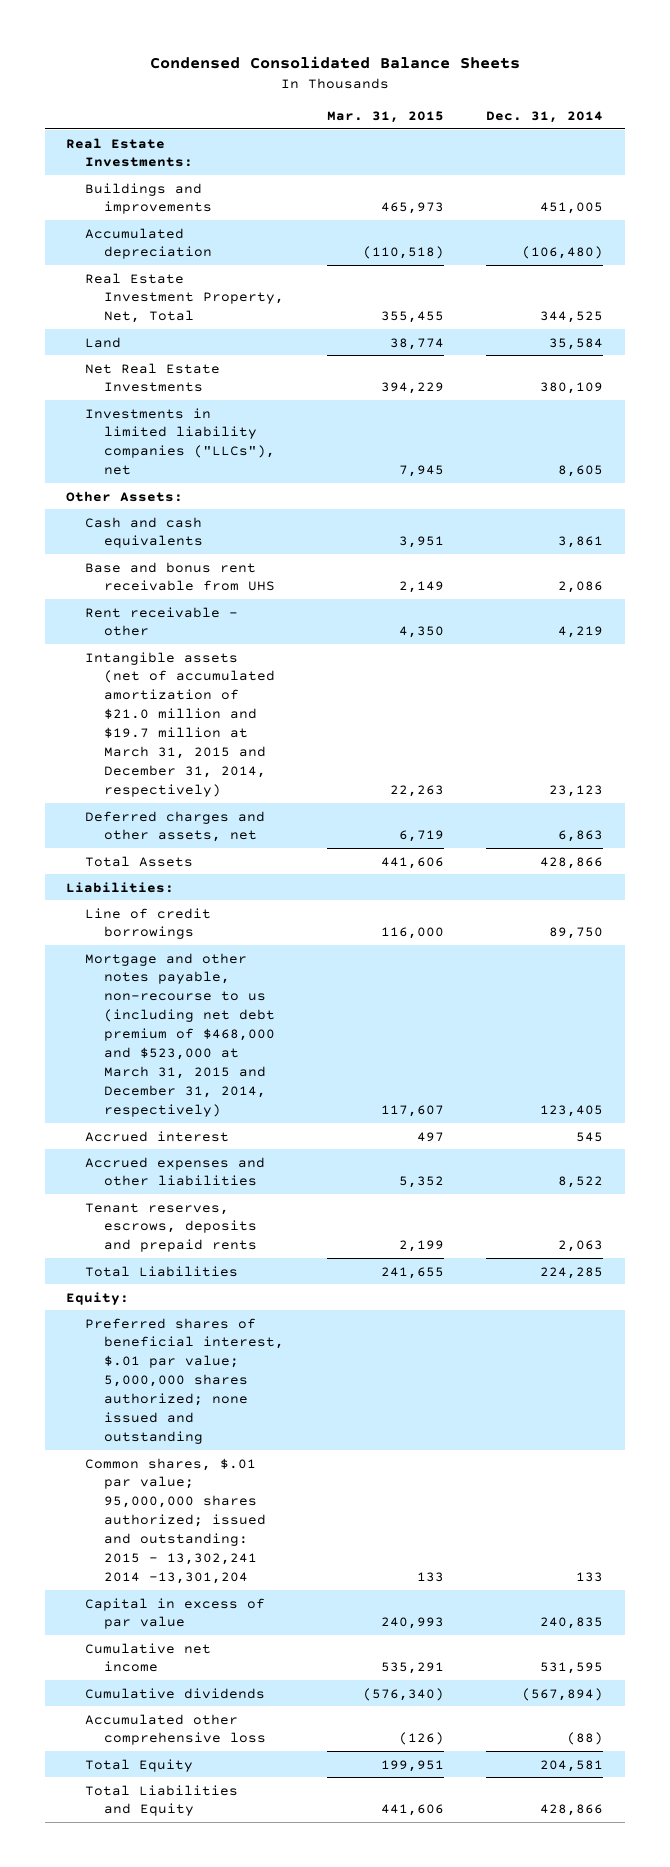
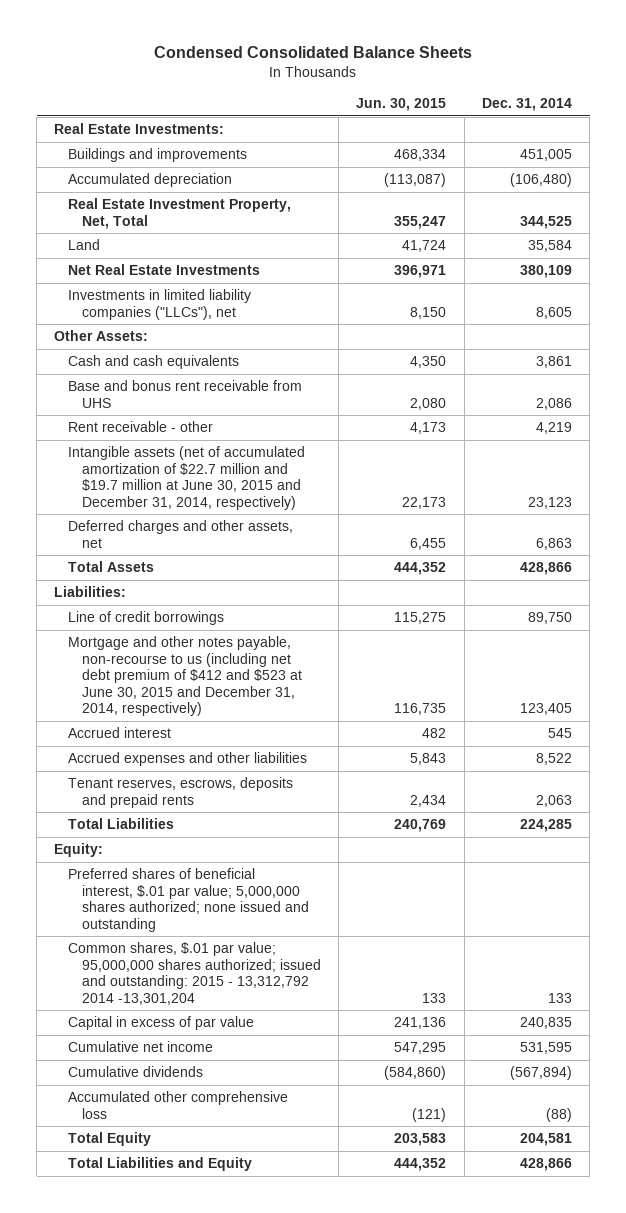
- | Mar. 31, 2015 | Dec. 31, 2014
+ | Jun. 30, 2015 | Dec. 31, 2014
- Intangible assets (net of accumulated amortization of $21.0 million and $19.7 million at March 31, 2015 and December 31, 2014, respectively) | 22,263 | 23,123
+ Intangible assets (net of accumulated amortization of $22.7 million and $19.7 million at June 30, 2015 and December 31, 2014, respectively) | 22,173 | 23,123
- Mortgage and other notes payable, non-recourse to us (including net debt premium of $468,000 and $523,000 at March 31, 2015 and December 31, 2014, respectively) | 117,607 | 123,405
+ Mortgage and other notes payable, non-recourse to us (including net debt premium of $412 and $523 at June 30, 2015 and December 31, 2014, respectively) | 116,735 | 123,405
- Common shares, $.01 par value; 95,000,000 shares authorized; issued and outstanding: 2015 - 13,302,241 2014 -13,301,204 | 133 | 133
+ Common shares, $.01 par value; 95,000,000 shares authorized; issued and outstanding: 2015 - 13,312,792 2014 -13,301,204 | 133 | 133

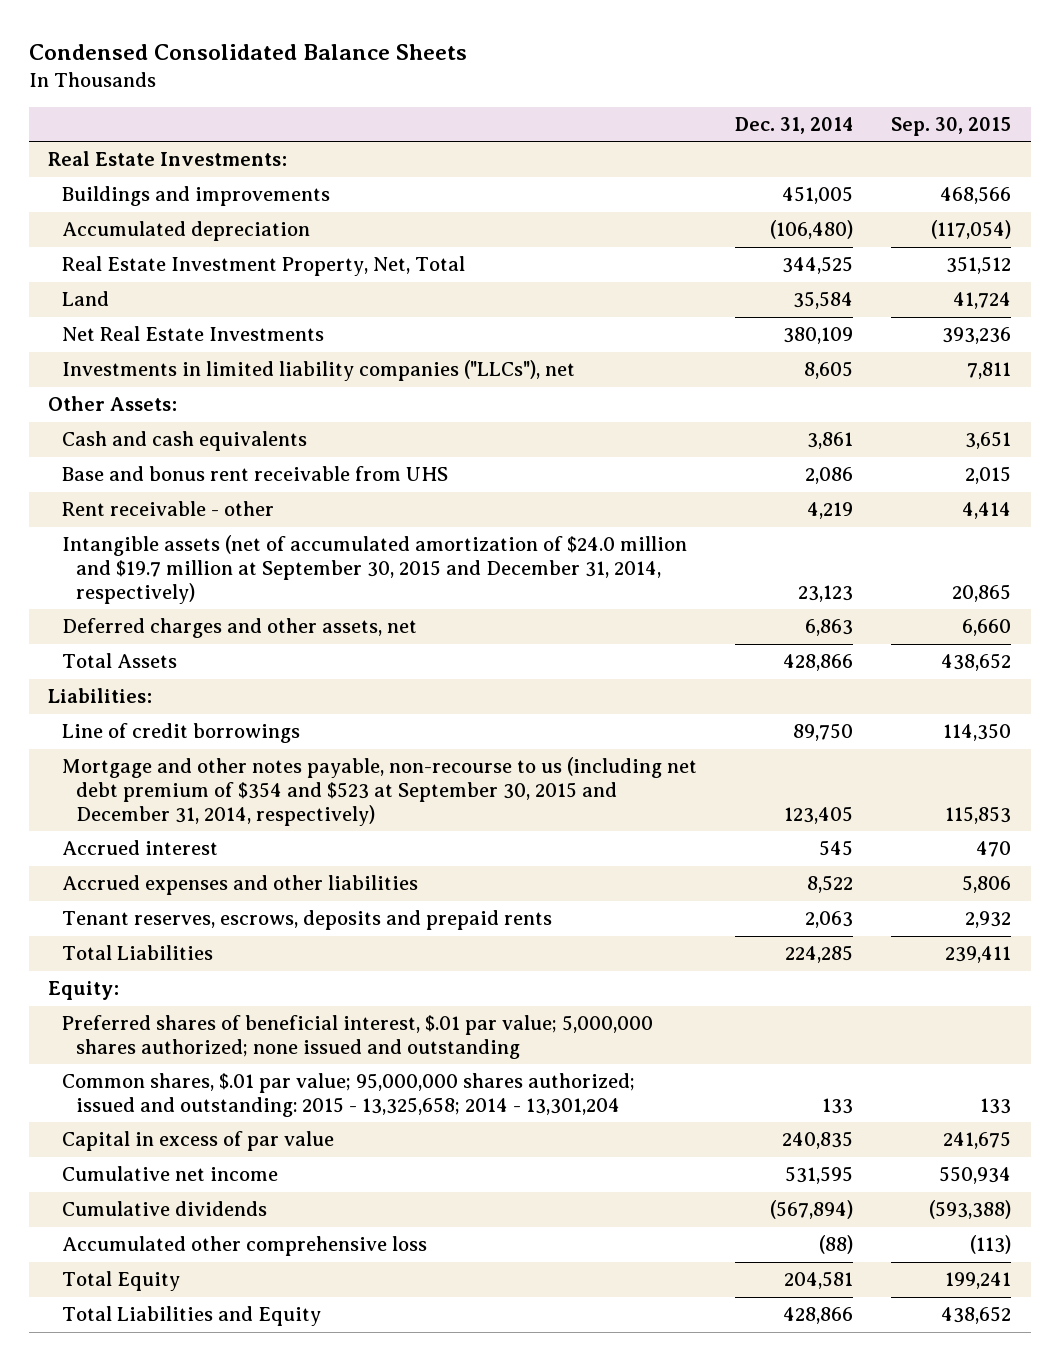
- | Jun. 30, 2015 | Dec. 31, 2014
+ | Dec. 31, 2014 | Sep. 30, 2015
- Intangible assets (net of accumulated amortization of $22.7 million and $19.7 million at June 30, 2015 and December 31, 2014, respectively) | 22,173 | 23,123
+ Intangible assets (net of accumulated amortization of $24.0 million and $19.7 million at September 30, 2015 and December 31, 2014, respectively) | 23,123 | 20,865
- Mortgage and other notes payable, non-recourse to us (including net debt premium of $412 and $523 at June 30, 2015 and December 31, 2014, respectively) | 116,735 | 123,405
+ Mortgage and other notes payable, non-recourse to us (including net debt premium of $354 and $523 at September 30, 2015 and December 31, 2014, respectively) | 123,405 | 115,853
- Common shares, $.01 par value; 95,000,000 shares authorized; issued and outstanding: 2015 - 13,312,792 2014 -13,301,204 | 133 | 133
+ Common shares, $.01 par value; 95,000,000 shares authorized; issued and outstanding: 2015 - 13,325,658; 2014 - 13,301,204 | 133 | 133

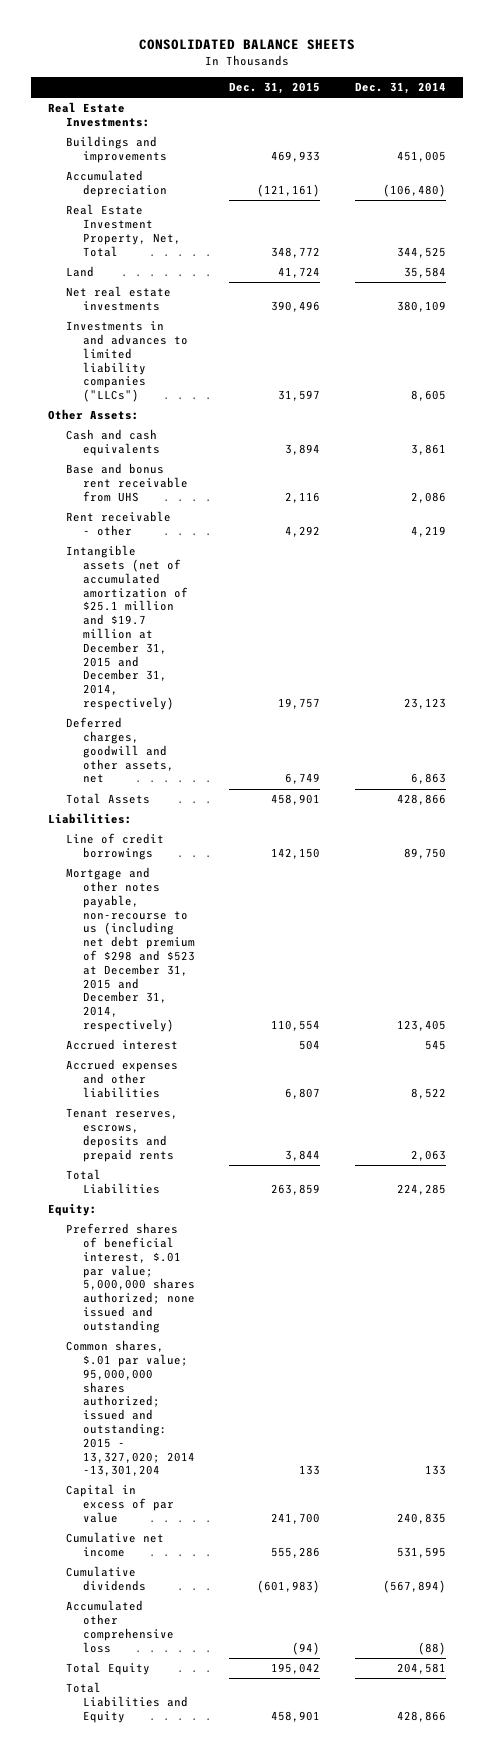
- Condensed Consolidated Balance Sheets
+ CONSOLIDATED BALANCE SHEETS
- | Dec. 31, 2014 | Sep. 30, 2015
+ | Dec. 31, 2015 | Dec. 31, 2014
- Net Real Estate Investments | 380,109 | 393,236
- Investments in limited liability companies ("LLCs"), net | 8,605 | 7,811
+ Net real estate investments | 390,496 | 380,109
+ Investments in and advances to limited liability companies ("LLCs") | 31,597 | 8,605
- Intangible assets (net of accumulated amortization of $24.0 million and $19.7 million at September 30, 2015 and December 31, 2014, respectively) | 23,123 | 20,865
- Deferred charges and other assets, net | 6,863 | 6,660
+ Intangible assets (net of accumulated amortization of $25.1 million and $19.7 million at December 31, 2015 and December 31, 2014, respectively) | 19,757 | 23,123
+ Deferred charges, goodwill and other assets, net | 6,749 | 6,863
- Mortgage and other notes payable, non-recourse to us (including net debt premium of $354 and $523 at September 30, 2015 and December 31, 2014, respectively) | 123,405 | 115,853
+ Mortgage and other notes payable, non-recourse to us (including net debt premium of $298 and $523 at December 31, 2015 and December 31, 2014, respectively) | 110,554 | 123,405
- Common shares, $.01 par value; 95,000,000 shares authorized; issued and outstanding: 2015 - 13,325,658; 2014 - 13,301,204 | 133 | 133
+ Common shares, $.01 par value; 95,000,000 shares authorized; issued and outstanding: 2015 - 13,327,020; 2014 -13,301,204 | 133 | 133

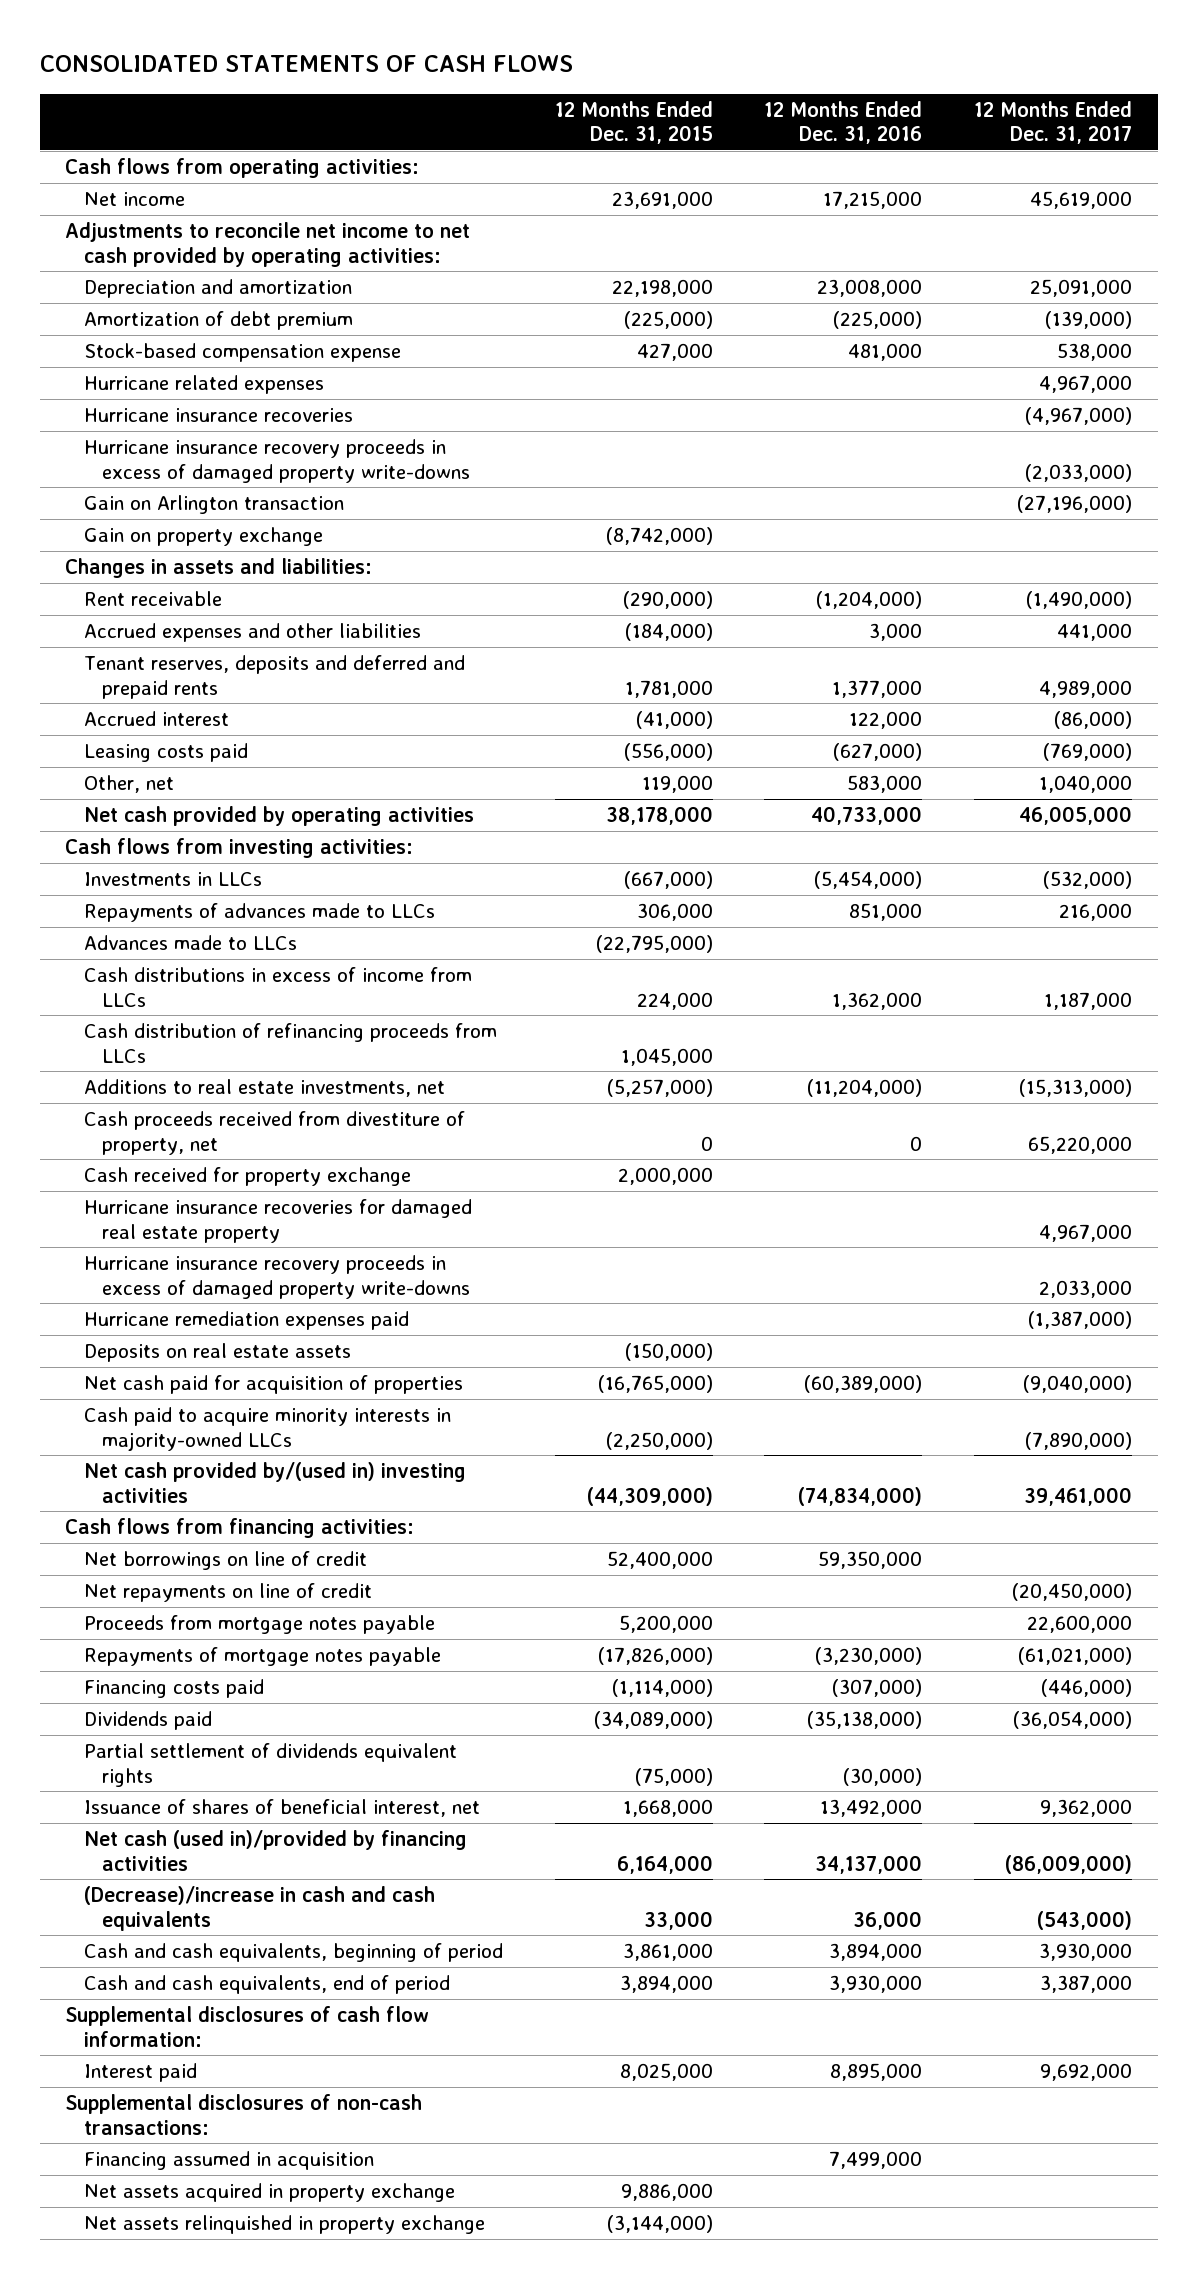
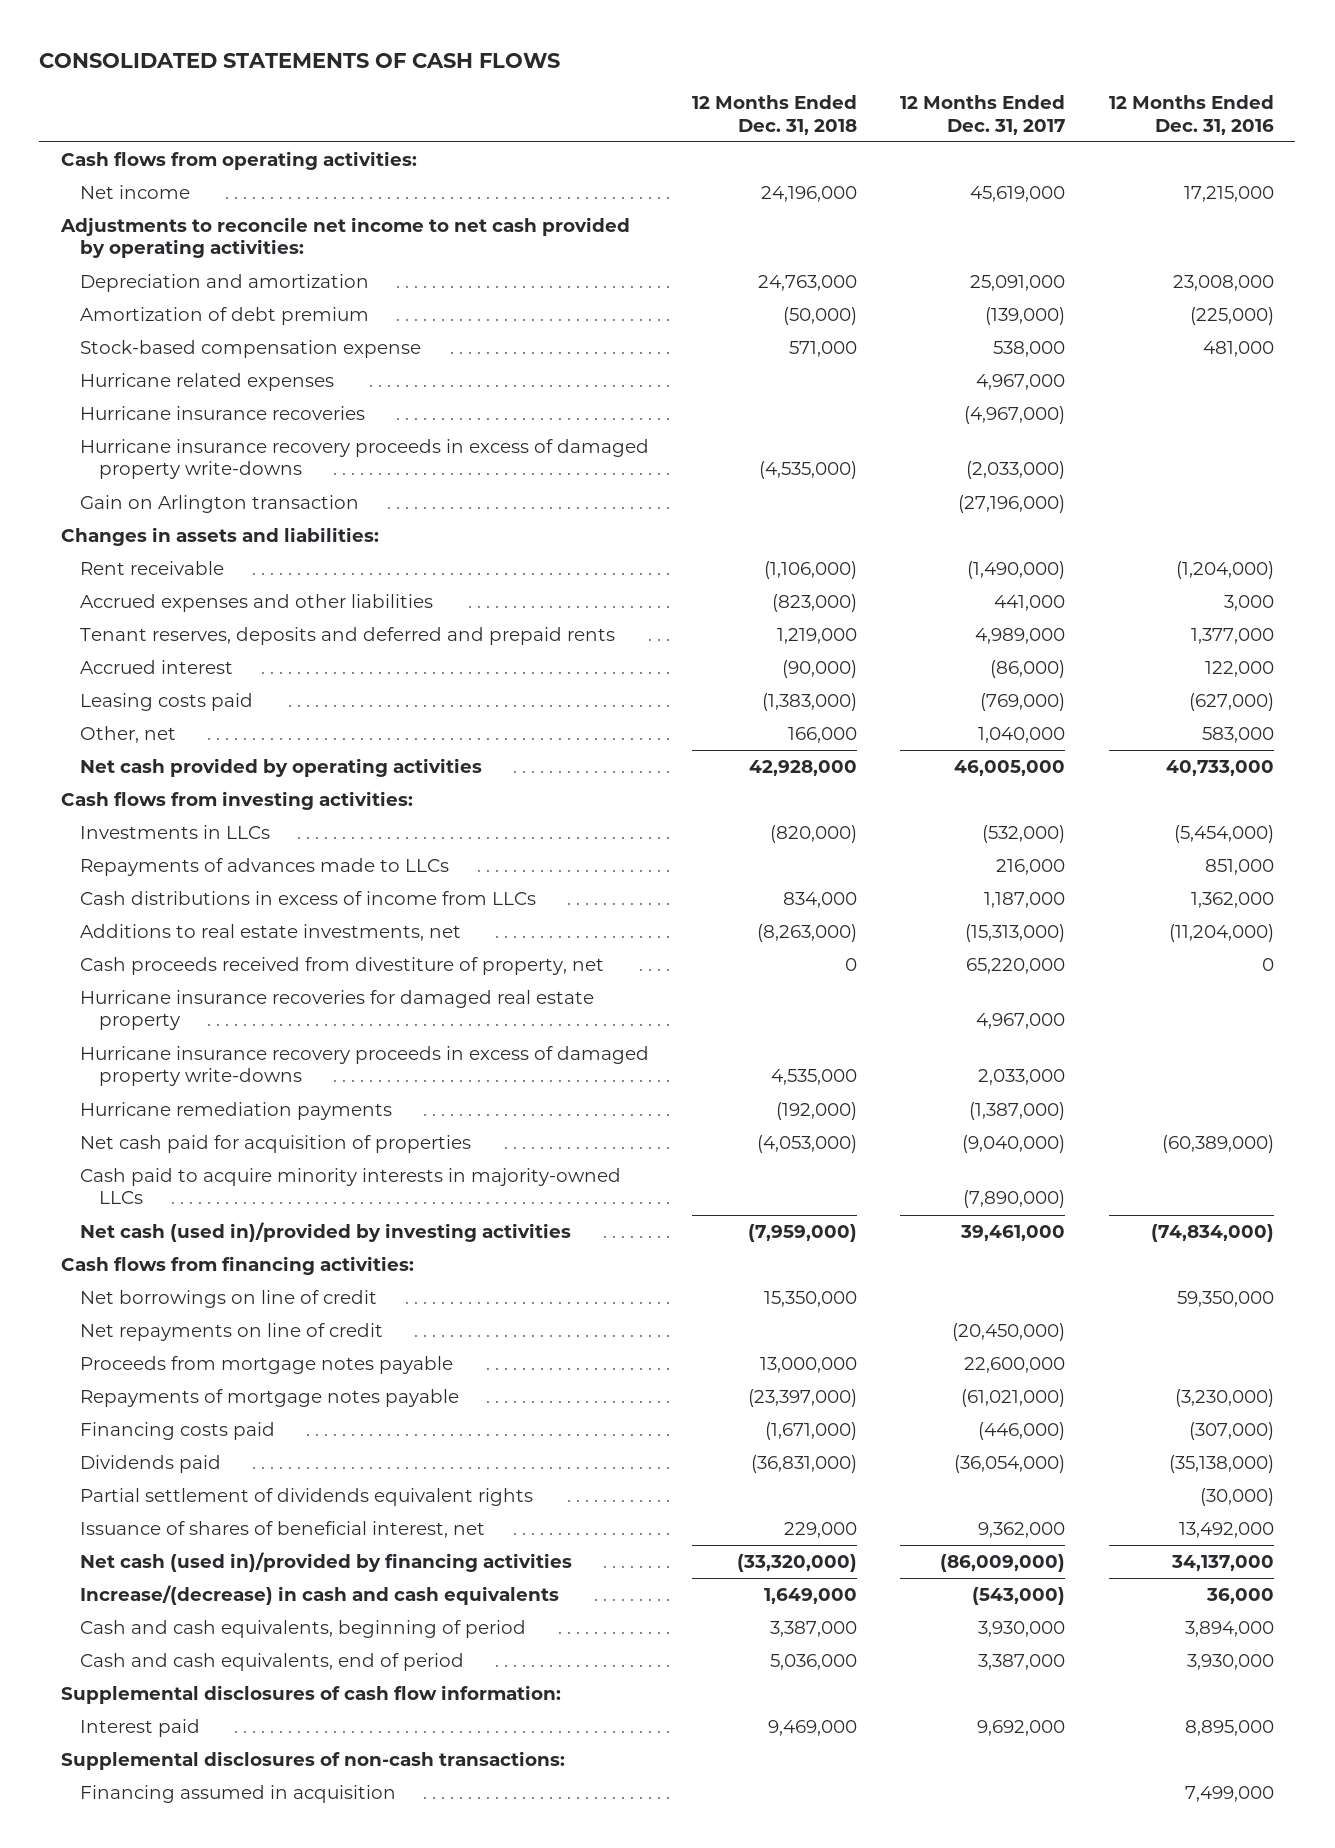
- | 12 Months Ended Dec. 31, 2015 | 12 Months Ended Dec. 31, 2016 | 12 Months Ended Dec. 31, 2017
+ | 12 Months Ended Dec. 31, 2018 | 12 Months Ended Dec. 31, 2017 | 12 Months Ended Dec. 31, 2016
- Gain on property exchange | (8,742,000) | |
- Advances made to LLCs | (22,795,000) | |
- Cash distribution of refinancing proceeds from LLCs | 1,045,000 | |
- Cash received for property exchange | 2,000,000 | |
- Hurricane remediation expenses paid | | | (1,387,000)
- Deposits on real estate assets | (150,000) | |
+ Hurricane remediation payments | (192,000) | (1,387,000) |
- Net cash provided by/(used in) investing activities | (44,309,000) | (74,834,000) | 39,461,000
+ Net cash (used in)/provided by investing activities | (7,959,000) | 39,461,000 | (74,834,000)
- (Decrease)/increase in cash and cash equivalents | 33,000 | 36,000 | (543,000)
+ Increase/(decrease) in cash and cash equivalents | 1,649,000 | (543,000) | 36,000
- Net assets acquired in property exchange | 9,886,000 | |
- Net assets relinquished in property exchange | (3,144,000) | |

